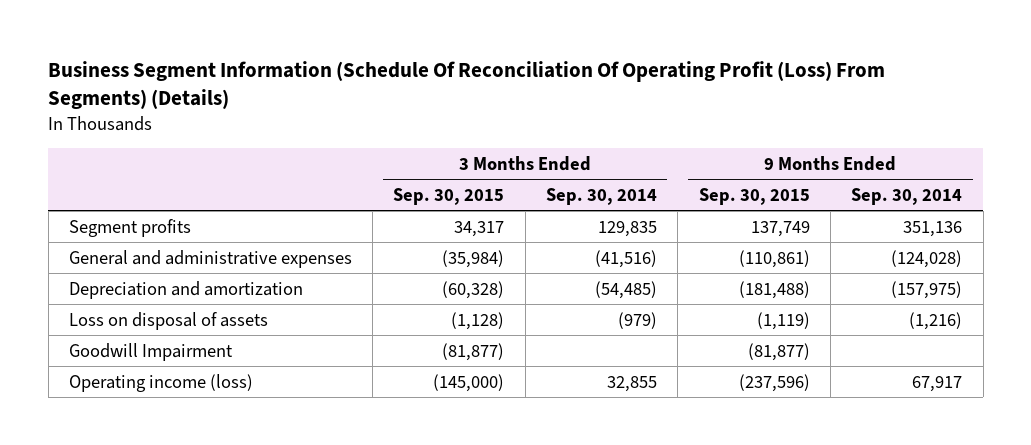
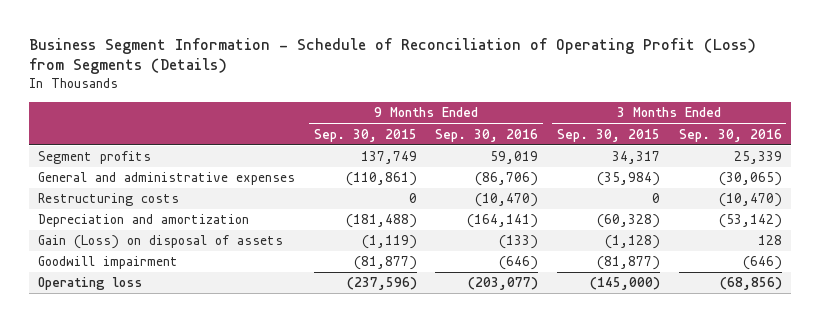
- Business Segment Information (Schedule Of Reconciliation Of Operating Profit (Loss) From Segments) (Details)
+ Business Segment Information - Schedule of Reconciliation of Operating Profit (Loss) from Segments (Details)
- | 3 Months Ended Sep. 30, 2015 | 3 Months Ended Sep. 30, 2014 | 9 Months Ended Sep. 30, 2015 | 9 Months Ended Sep. 30, 2014
+ | 9 Months Ended Sep. 30, 2015 | 9 Months Ended Sep. 30, 2016 | 3 Months Ended Sep. 30, 2015 | 3 Months Ended Sep. 30, 2016
+ Restructuring costs | 0 | (10,470) | 0 | (10,470)
- Loss on disposal of assets | (1,128) | (979) | (1,119) | (1,216)
- Goodwill Impairment | (81,877) | | (81,877) |
- Operating income (loss) | (145,000) | 32,855 | (237,596) | 67,917
+ Gain (Loss) on disposal of assets | (1,119) | (133) | (1,128) | 128
+ Goodwill impairment | (81,877) | (646) | (81,877) | (646)
+ Operating loss | (237,596) | (203,077) | (145,000) | (68,856)

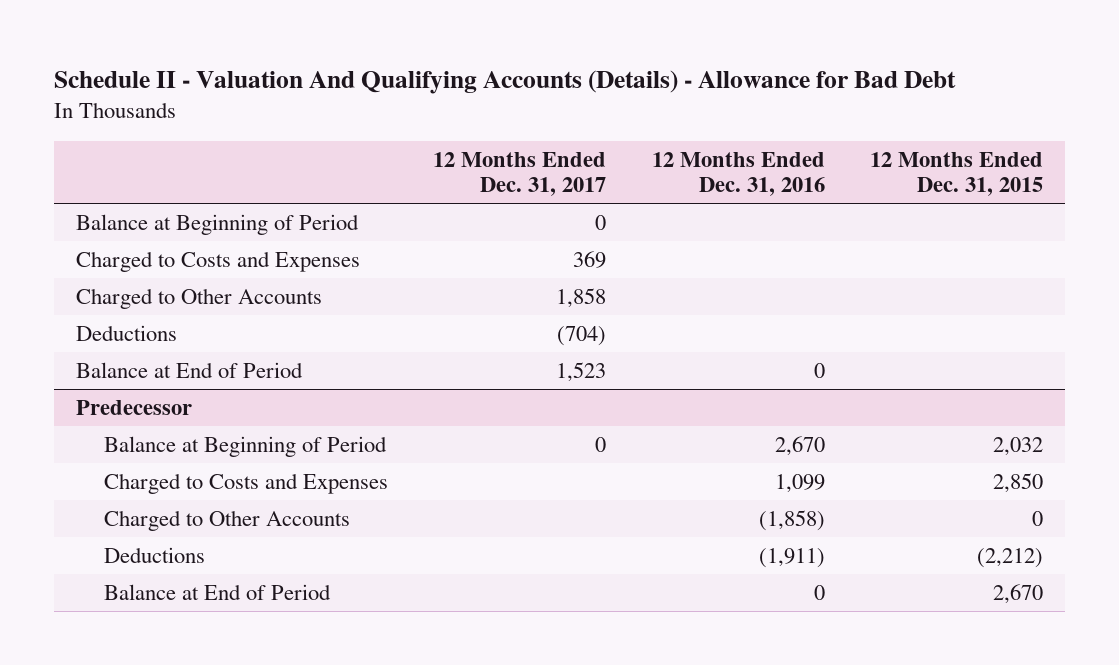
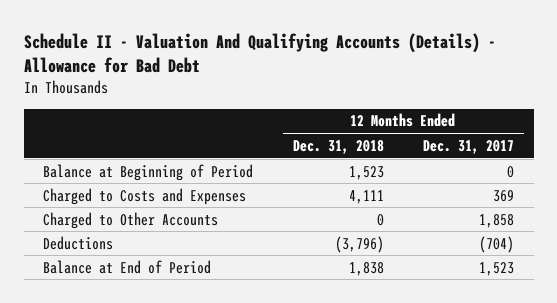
- | 12 Months Ended Dec. 31, 2017 | 12 Months Ended Dec. 31, 2016 | 12 Months Ended Dec. 31, 2015
+ | 12 Months Ended Dec. 31, 2018 | 12 Months Ended Dec. 31, 2017
- Predecessor
- Balance at Beginning of Period | 0 | 2,670 | 2,032
- Charged to Costs and Expenses | | 1,099 | 2,850
- Charged to Other Accounts | | (1,858) | 0
- Deductions | | (1,911) | (2,212)
- Balance at End of Period | | 0 | 2,670

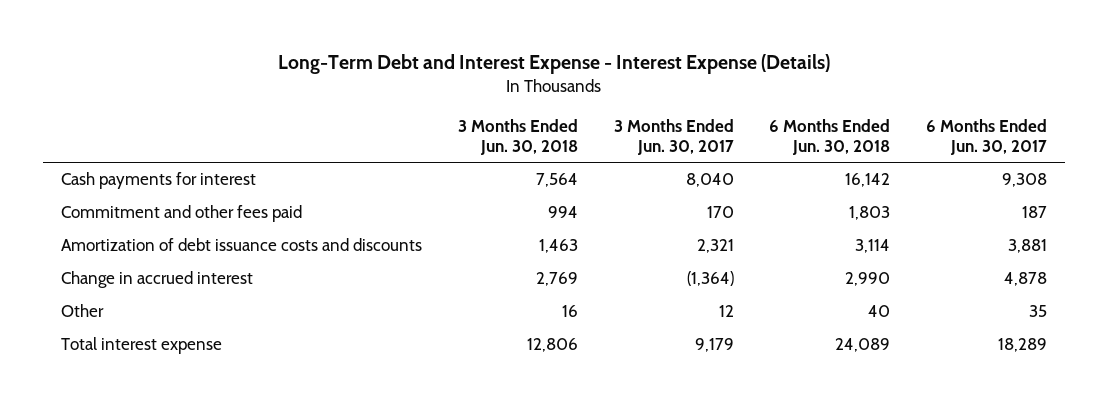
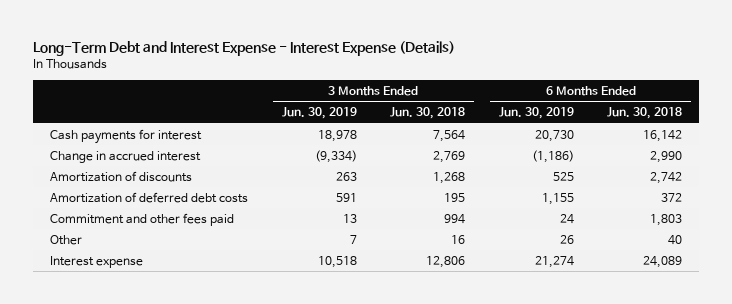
- | 3 Months Ended Jun. 30, 2018 | 3 Months Ended Jun. 30, 2017 | 6 Months Ended Jun. 30, 2018 | 6 Months Ended Jun. 30, 2017
+ | 3 Months Ended Jun. 30, 2019 | 3 Months Ended Jun. 30, 2018 | 6 Months Ended Jun. 30, 2019 | 6 Months Ended Jun. 30, 2018
- Amortization of debt issuance costs and discounts | 1,463 | 2,321 | 3,114 | 3,881
+ Amortization of discounts | 263 | 1,268 | 525 | 2,742
+ Amortization of deferred debt costs | 591 | 195 | 1,155 | 372
moved down: Commitment and other fees paid | 13 | 994 | 24 | 1,803
- Total interest expense | 12,806 | 9,179 | 24,089 | 18,289
+ Interest expense | 10,518 | 12,806 | 21,274 | 24,089

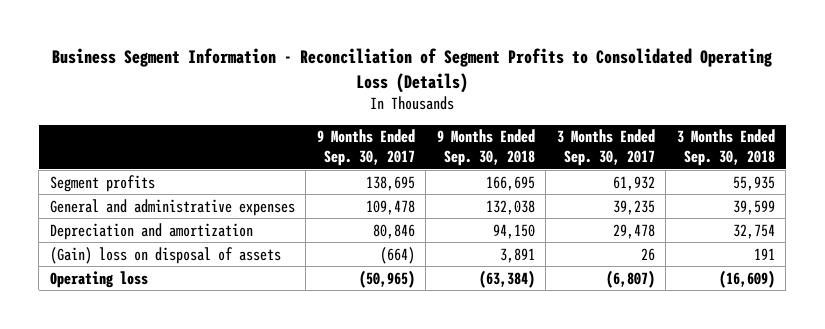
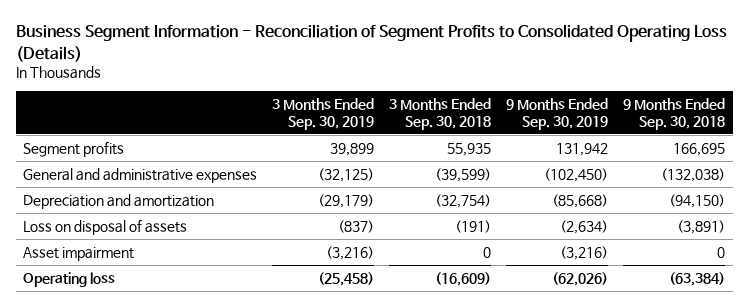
- | 9 Months Ended Sep. 30, 2017 | 9 Months Ended Sep. 30, 2018 | 3 Months Ended Sep. 30, 2017 | 3 Months Ended Sep. 30, 2018
+ | 3 Months Ended Sep. 30, 2019 | 3 Months Ended Sep. 30, 2018 | 9 Months Ended Sep. 30, 2019 | 9 Months Ended Sep. 30, 2018
- General and administrative expenses | 109,478 | 132,038 | 39,235 | 39,599
- Depreciation and amortization | 80,846 | 94,150 | 29,478 | 32,754
- (Gain) loss on disposal of assets | (664) | 3,891 | 26 | 191
+ General and administrative expenses | (32,125) | (39,599) | (102,450) | (132,038)
+ Depreciation and amortization | (29,179) | (32,754) | (85,668) | (94,150)
+ Loss on disposal of assets | (837) | (191) | (2,634) | (3,891)
+ Asset impairment | (3,216) | 0 | (3,216) | 0

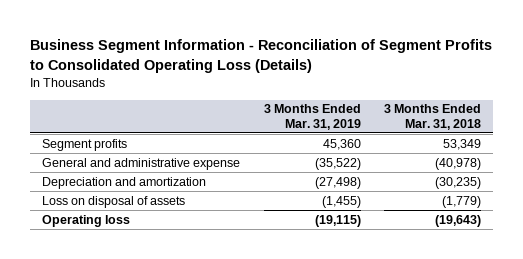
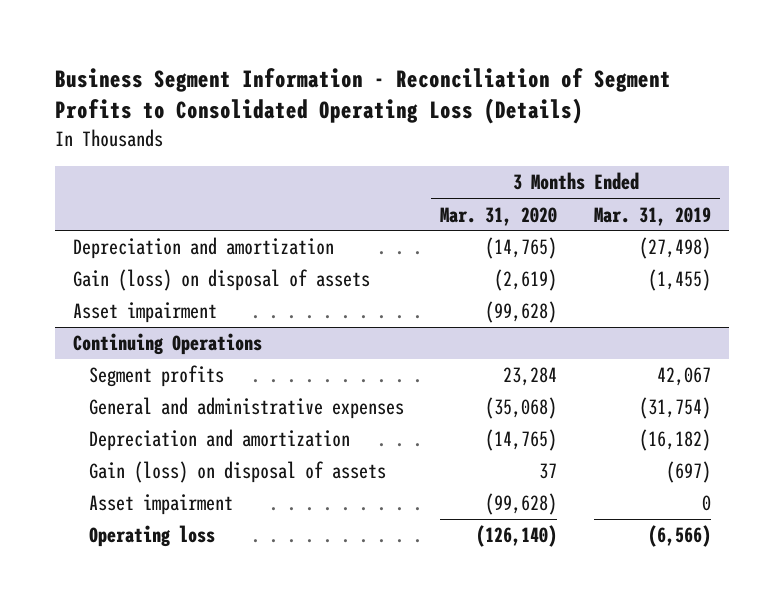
- | 3 Months Ended Mar. 31, 2019 | 3 Months Ended Mar. 31, 2018
+ | 3 Months Ended Mar. 31, 2020 | 3 Months Ended Mar. 31, 2019
- Segment profits | 45,360 | 53,349
- General and administrative expense | (35,522) | (40,978)
- Loss on disposal of assets | (1,455) | (1,779)
- Operating loss | (19,115) | (19,643)
+ Gain (loss) on disposal of assets | (2,619) | (1,455)
+ Asset impairment | (99,628) |
+ Continuing Operations
+ Segment profits | 23,284 | 42,067
+ General and administrative expenses | (35,068) | (31,754)
+ Depreciation and amortization | (14,765) | (16,182)
+ Gain (loss) on disposal of assets | 37 | (697)
+ Asset impairment | (99,628) | 0
+ Operating loss | (126,140) | (6,566)

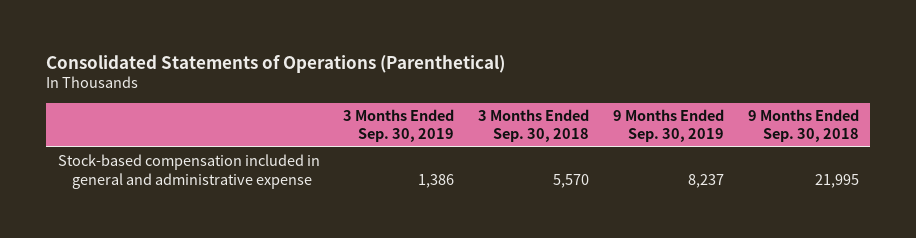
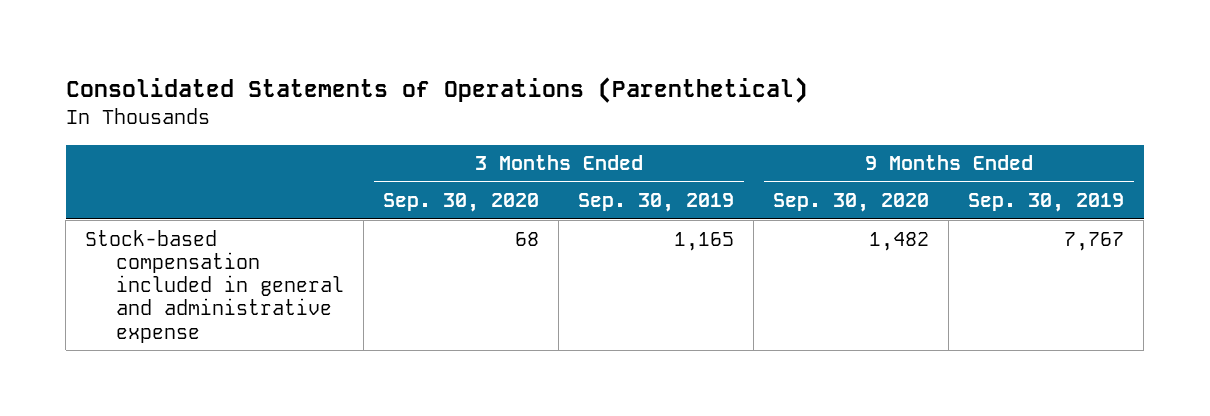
- | 3 Months Ended Sep. 30, 2019 | 3 Months Ended Sep. 30, 2018 | 9 Months Ended Sep. 30, 2019 | 9 Months Ended Sep. 30, 2018
+ | 3 Months Ended Sep. 30, 2020 | 3 Months Ended Sep. 30, 2019 | 9 Months Ended Sep. 30, 2020 | 9 Months Ended Sep. 30, 2019
- Stock-based compensation included in general and administrative expense | 1,386 | 5,570 | 8,237 | 21,995
+ Stock-based compensation included in general and administrative expense | 68 | 1,165 | 1,482 | 7,767

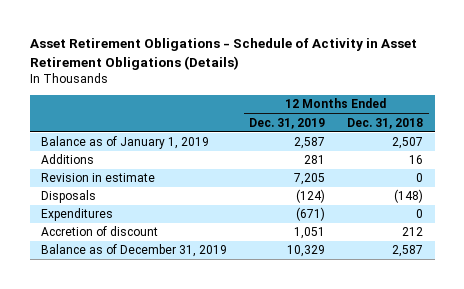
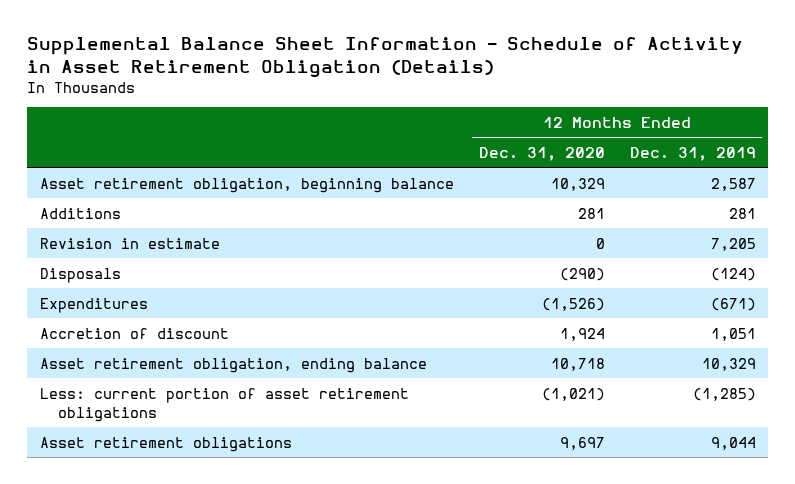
- Asset Retirement Obligations - Schedule of Activity in Asset Retirement Obligations (Details)
+ Supplemental Balance Sheet Information - Schedule of Activity in Asset Retirement Obligation (Details)
- | 12 Months Ended Dec. 31, 2019 | 12 Months Ended Dec. 31, 2018
+ | 12 Months Ended Dec. 31, 2020 | 12 Months Ended Dec. 31, 2019
- Balance as of January 1, 2019 | 2,587 | 2,507
+ Asset retirement obligation, beginning balance | 10,329 | 2,587
- Balance as of December 31, 2019 | 10,329 | 2,587
+ Asset retirement obligation, ending balance | 10,718 | 10,329
+ Less: current portion of asset retirement obligations | (1,021) | (1,285)
+ Asset retirement obligations | 9,697 | 9,044

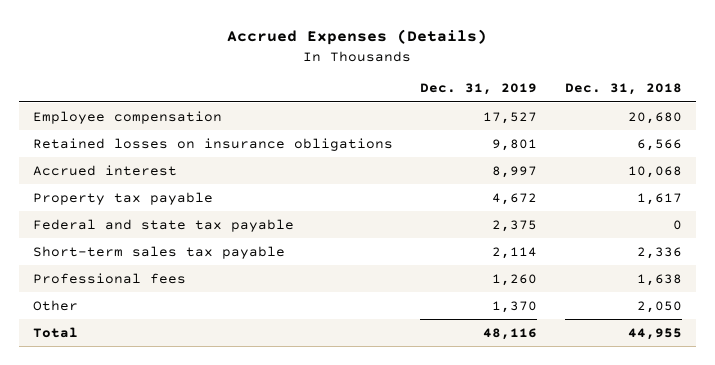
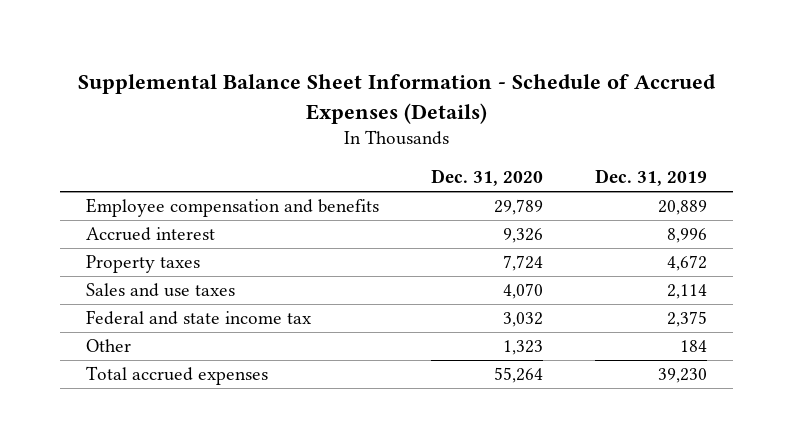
- Accrued Expenses (Details)
+ Supplemental Balance Sheet Information - Schedule of Accrued Expenses (Details)
- | Dec. 31, 2019 | Dec. 31, 2018
+ | Dec. 31, 2020 | Dec. 31, 2019
- Employee compensation | 17,527 | 20,680
- Retained losses on insurance obligations | 9,801 | 6,566
- Accrued interest | 8,997 | 10,068
- Property tax payable | 4,672 | 1,617
- Federal and state tax payable | 2,375 | 0
- Short-term sales tax payable | 2,114 | 2,336
- Professional fees | 1,260 | 1,638
- Other | 1,370 | 2,050
- Total | 48,116 | 44,955
+ Employee compensation and benefits | 29,789 | 20,889
+ Accrued interest | 9,326 | 8,996
+ Property taxes | 7,724 | 4,672
+ Sales and use taxes | 4,070 | 2,114
+ Federal and state income tax | 3,032 | 2,375
+ Other | 1,323 | 184
+ Total accrued expenses | 55,264 | 39,230

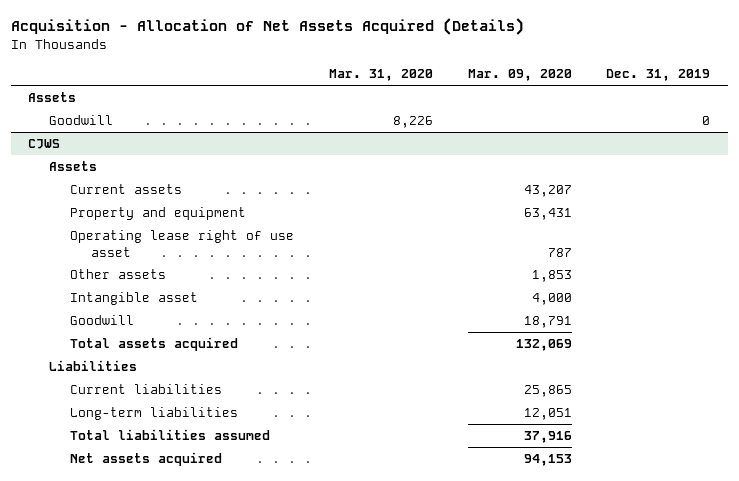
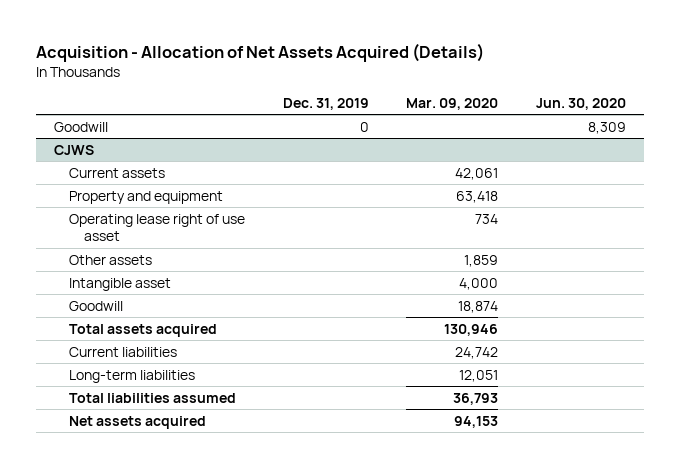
- | Mar. 31, 2020 | Mar. 09, 2020 | Dec. 31, 2019
+ | Dec. 31, 2019 | Mar. 09, 2020 | Jun. 30, 2020
- Assets
@ CJWS
- Assets
- Current assets | | 43,207 |
- Property and equipment | | 63,431 |
- Operating lease right of use asset | | 787 |
- Other assets | | 1,853 |
+ Current assets | | 42,061 |
+ Property and equipment | | 63,418 |
+ Operating lease right of use asset | | 734 |
+ Other assets | | 1,859 |
- Goodwill | | 18,791 |
- Total assets acquired | | 132,069 |
- Liabilities
- Current liabilities | | 25,865 |
+ Goodwill | | 18,874 |
+ Total assets acquired | | 130,946 |
+ Current liabilities | | 24,742 |
- Total liabilities assumed | | 37,916 |
+ Total liabilities assumed | | 36,793 |

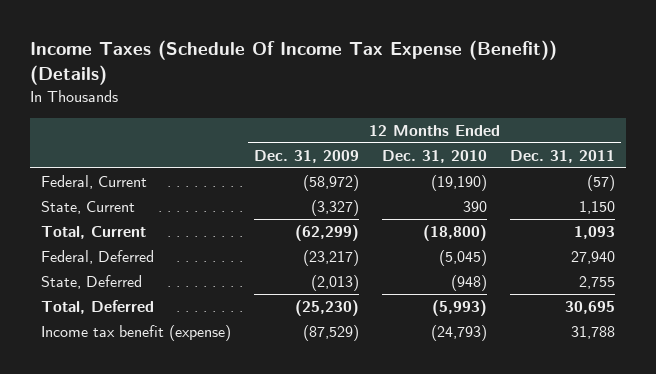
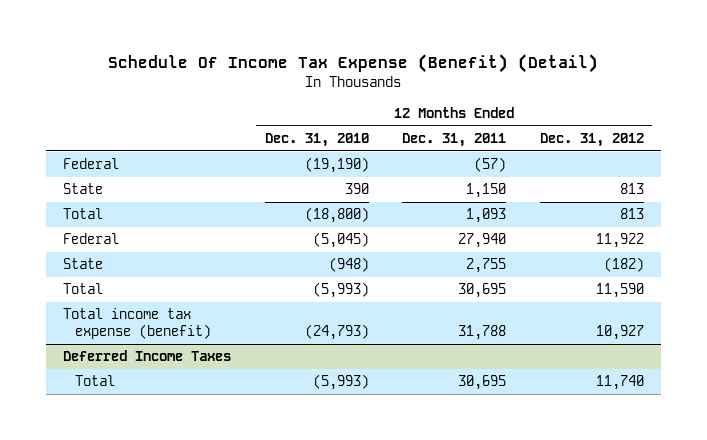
- Income Taxes (Schedule Of Income Tax Expense (Benefit)) (Details)
+ Schedule Of Income Tax Expense (Benefit) (Detail)
- | 12 Months Ended Dec. 31, 2009 | 12 Months Ended Dec. 31, 2010 | 12 Months Ended Dec. 31, 2011
+ | 12 Months Ended Dec. 31, 2010 | 12 Months Ended Dec. 31, 2011 | 12 Months Ended Dec. 31, 2012
- Federal, Current | (58,972) | (19,190) | (57)
- State, Current | (3,327) | 390 | 1,150
- Total, Current | (62,299) | (18,800) | 1,093
- Federal, Deferred | (23,217) | (5,045) | 27,940
- State, Deferred | (2,013) | (948) | 2,755
- Total, Deferred | (25,230) | (5,993) | 30,695
- Income tax benefit (expense) | (87,529) | (24,793) | 31,788
+ Federal | (19,190) | (57) |
+ State | 390 | 1,150 | 813
+ Total | (18,800) | 1,093 | 813
+ Federal | (5,045) | 27,940 | 11,922
+ State | (948) | 2,755 | (182)
+ Total | (5,993) | 30,695 | 11,590
+ Total income tax expense (benefit) | (24,793) | 31,788 | 10,927
+ Deferred Income Taxes
+ Total | (5,993) | 30,695 | 11,740

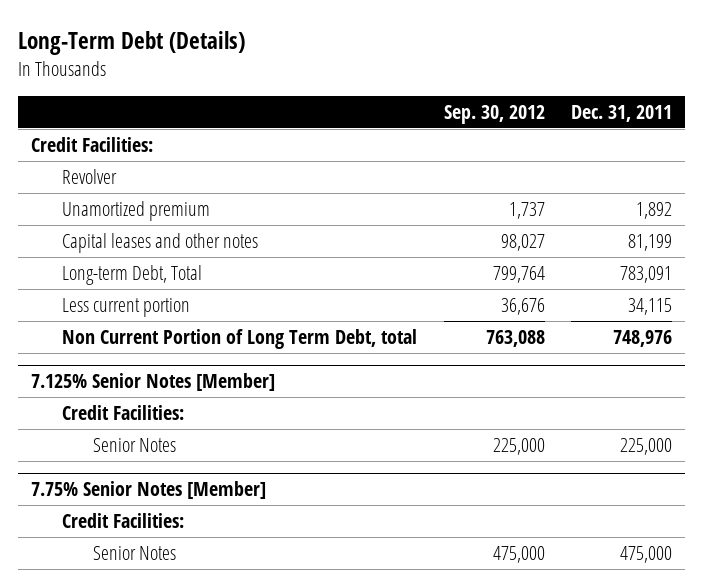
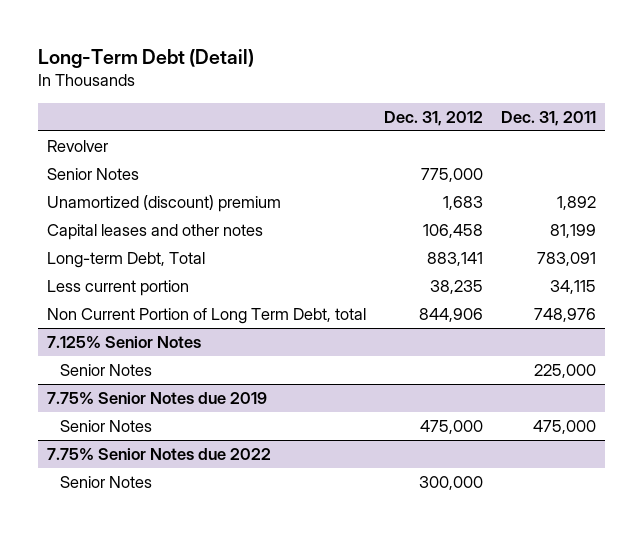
- Long-Term Debt (Details)
+ Long-Term Debt (Detail)
- | Sep. 30, 2012 | Dec. 31, 2011
+ | Dec. 31, 2012 | Dec. 31, 2011
- Credit Facilities:
- Unamortized premium | 1,737 | 1,892
+ Senior Notes | 775,000 |
+ Unamortized (discount) premium | 1,683 | 1,892
- 7.125% Senior Notes [Member]
- Credit Facilities:
+ 7.125% Senior Notes
- 7.75% Senior Notes [Member]
- Credit Facilities:
+ 7.75% Senior Notes due 2019
+ 7.75% Senior Notes due 2022
+ Senior Notes | 300,000 |

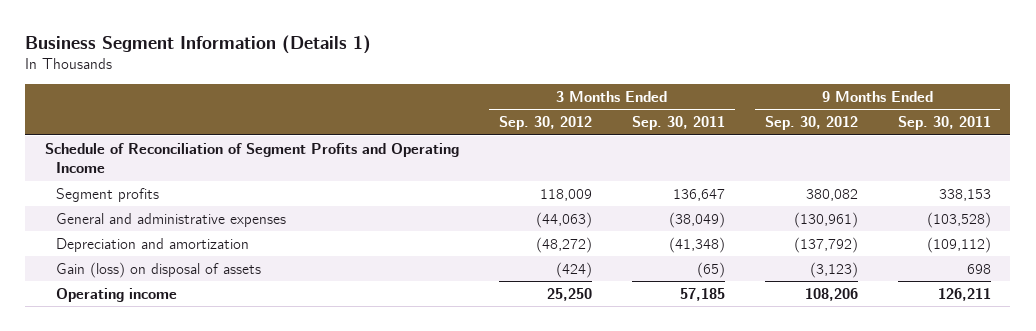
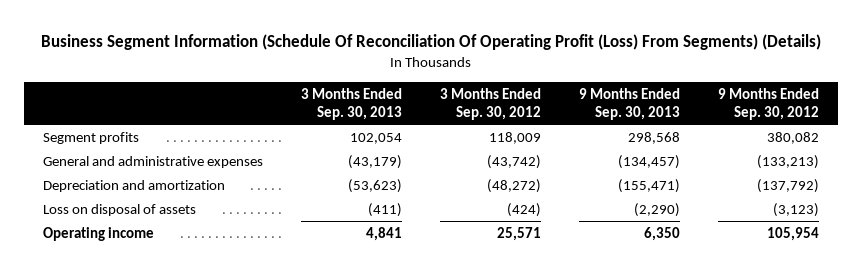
- Business Segment Information (Details 1)
+ Business Segment Information (Schedule Of Reconciliation Of Operating Profit (Loss) From Segments) (Details)
- | 3 Months Ended Sep. 30, 2012 | 3 Months Ended Sep. 30, 2011 | 9 Months Ended Sep. 30, 2012 | 9 Months Ended Sep. 30, 2011
+ | 3 Months Ended Sep. 30, 2013 | 3 Months Ended Sep. 30, 2012 | 9 Months Ended Sep. 30, 2013 | 9 Months Ended Sep. 30, 2012
- Schedule of Reconciliation of Segment Profits and Operating Income
- General and administrative expenses | (44,063) | (38,049) | (130,961) | (103,528)
+ General and administrative expenses | (43,179) | (43,742) | (134,457) | (133,213)
- Gain (loss) on disposal of assets | (424) | (65) | (3,123) | 698
- Operating income | 25,250 | 57,185 | 108,206 | 126,211
+ Loss on disposal of assets | (411) | (424) | (2,290) | (3,123)
+ Operating income | 4,841 | 25,571 | 6,350 | 105,954

